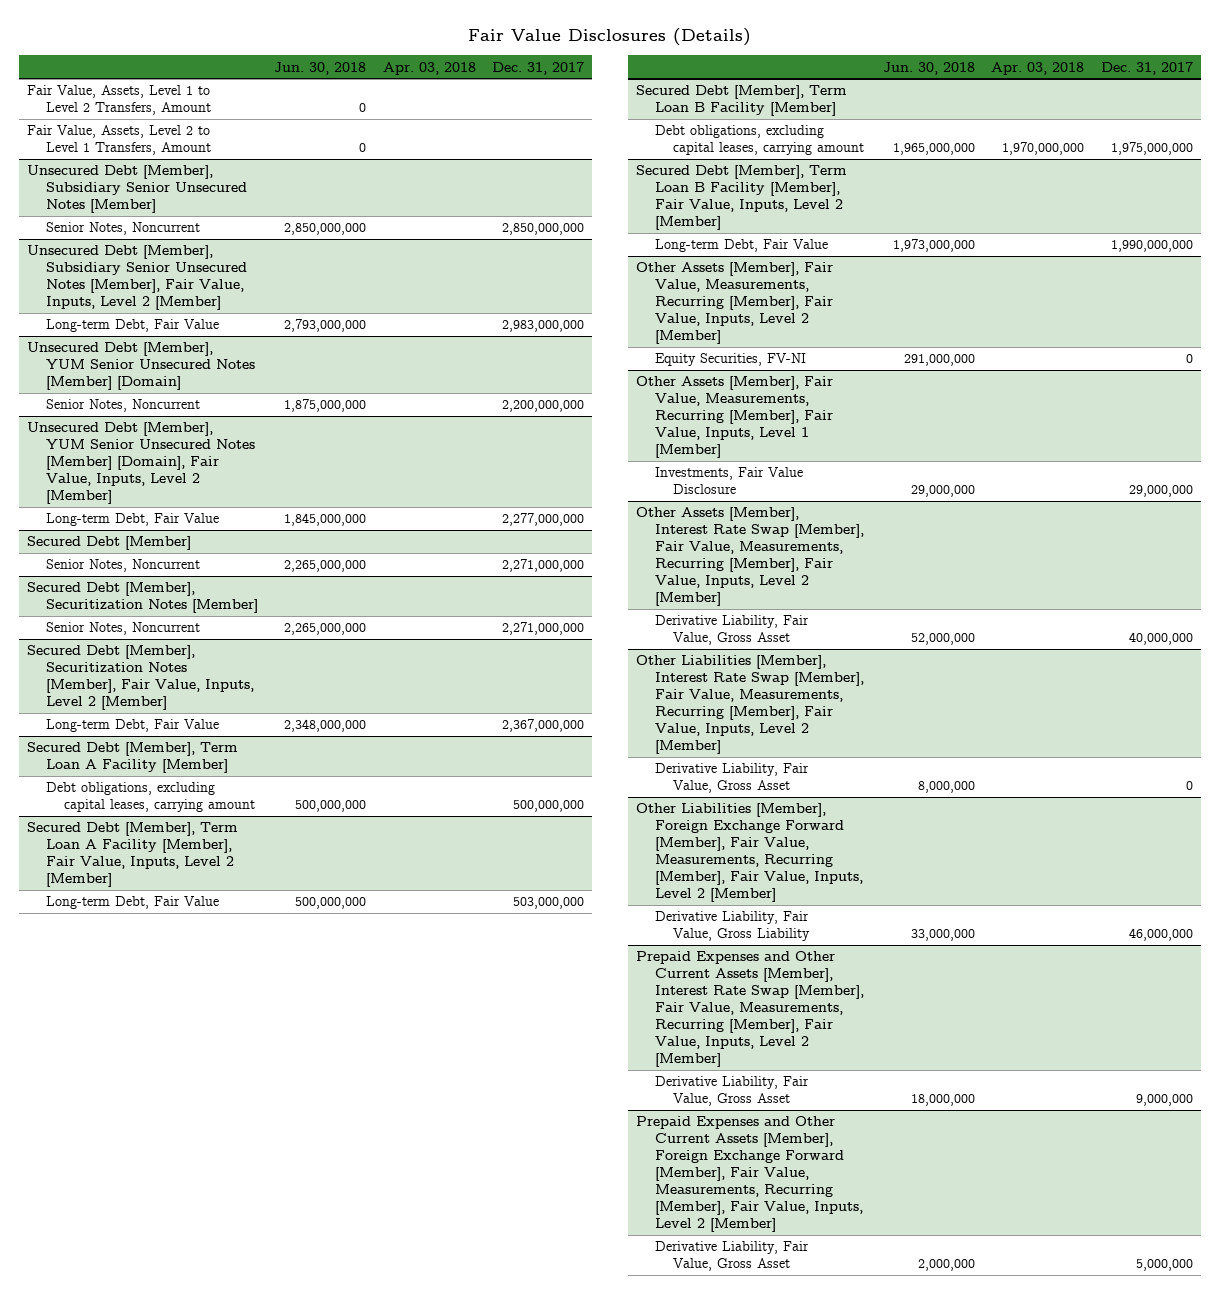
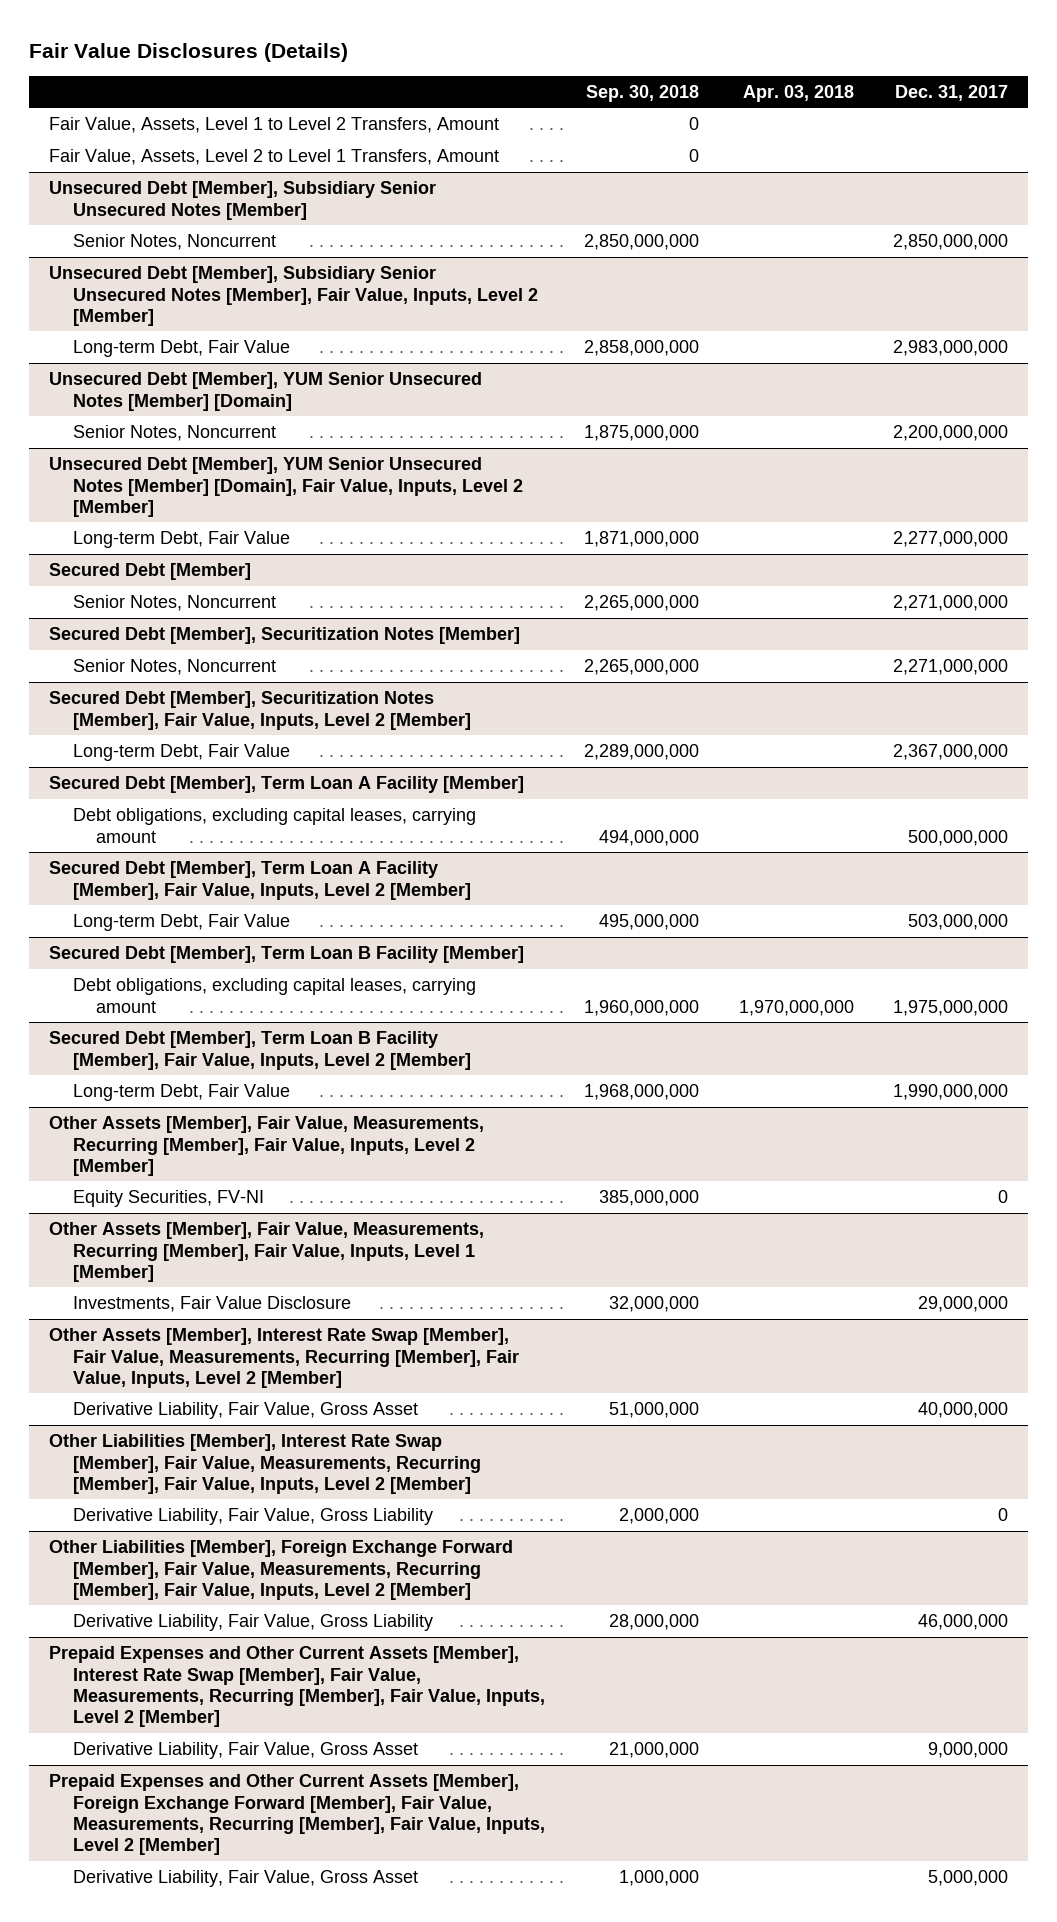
- | Jun. 30, 2018 | Apr. 03, 2018 | Dec. 31, 2017
+ | Sep. 30, 2018 | Apr. 03, 2018 | Dec. 31, 2017
@ Other Liabilities [Member], Interest Rate Swap [Member], Fair Value, Measurements, Recurring [Member], Fair Value, Inputs, Level 2 [Member]
- Derivative Liability, Fair Value, Gross Asset | 8,000,000 | | 0
+ Derivative Liability, Fair Value, Gross Liability | 2,000,000 | | 0

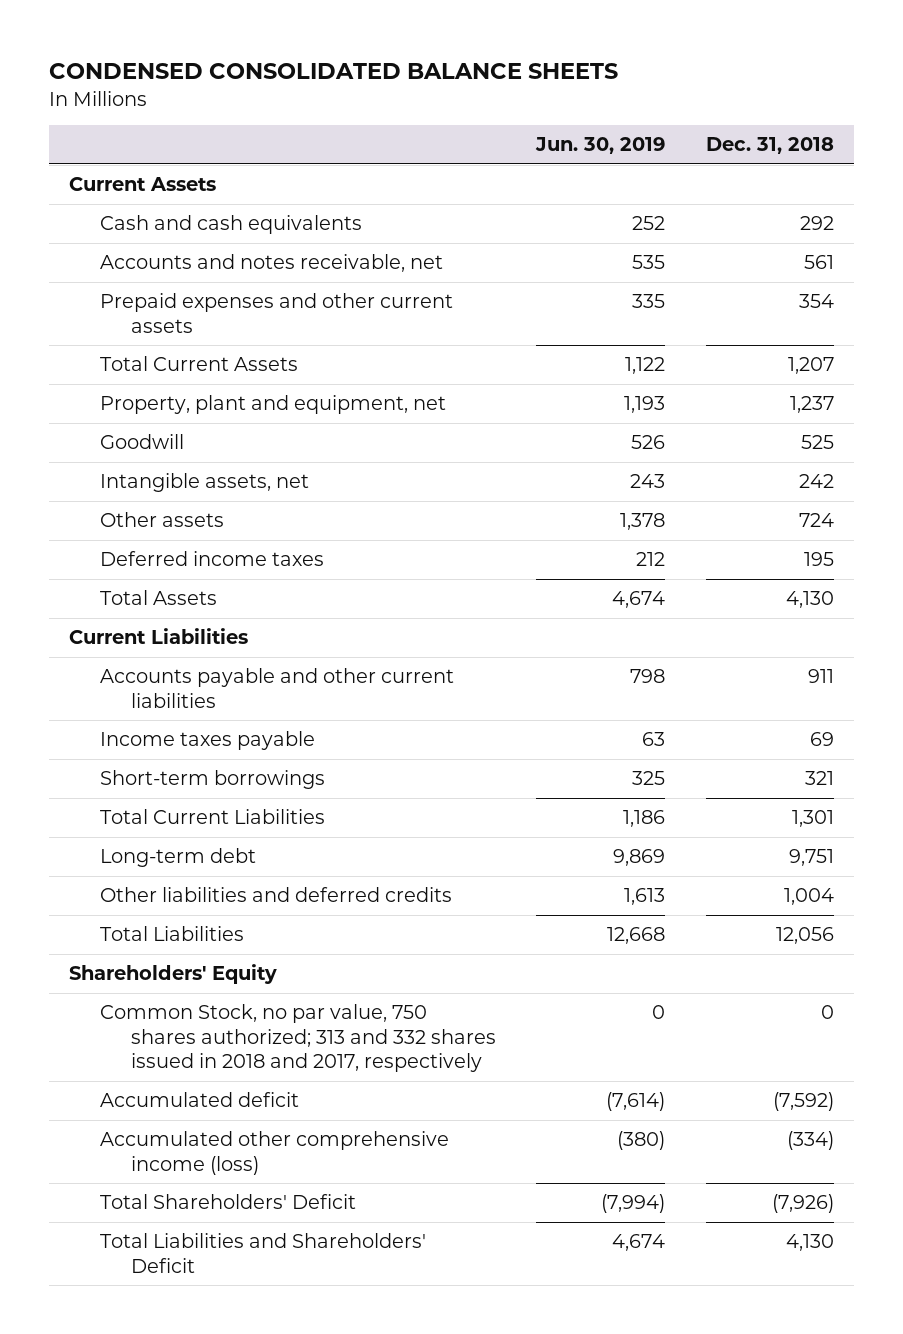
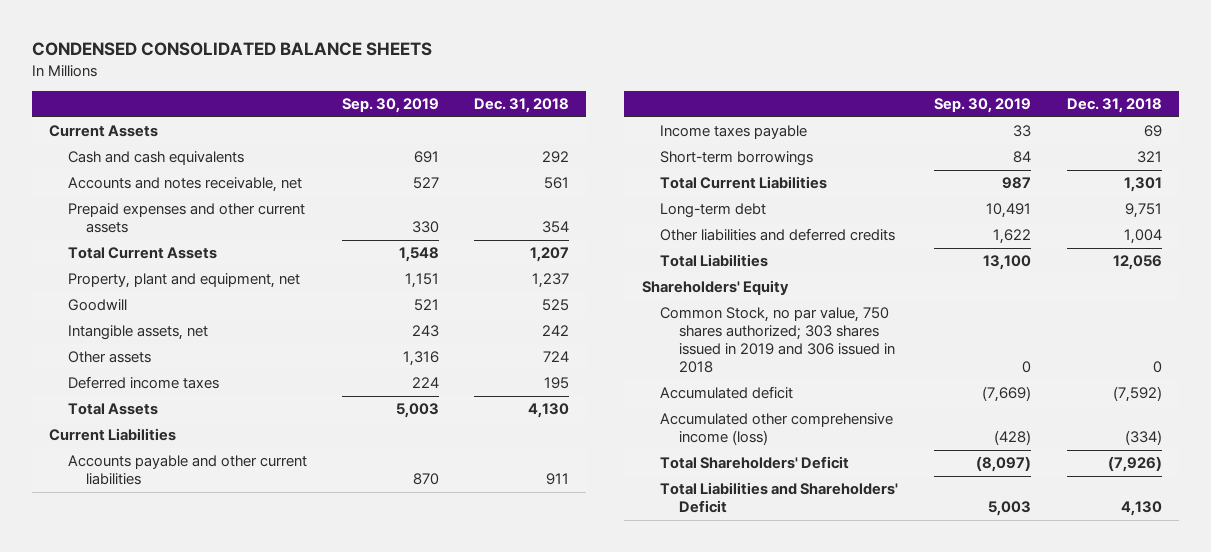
- | Jun. 30, 2019 | Dec. 31, 2018
+ | Sep. 30, 2019 | Dec. 31, 2018
- Common Stock, no par value, 750 shares authorized; 313 and 332 shares issued in 2018 and 2017, respectively | 0 | 0
+ Common Stock, no par value, 750 shares authorized; 303 shares issued in 2019 and 306 issued in 2018 | 0 | 0

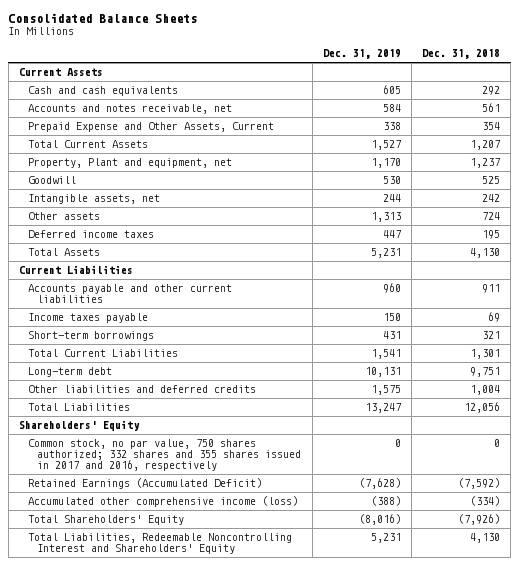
- CONDENSED CONSOLIDATED BALANCE SHEETS
+ Consolidated Balance Sheets
- | Sep. 30, 2019 | Dec. 31, 2018
+ | Dec. 31, 2019 | Dec. 31, 2018
- Prepaid expenses and other current assets | 330 | 354
+ Prepaid Expense and Other Assets, Current | 338 | 354
- Property, plant and equipment, net | 1,151 | 1,237
+ Property, Plant and equipment, net | 1,170 | 1,237
- Common Stock, no par value, 750 shares authorized; 303 shares issued in 2019 and 306 issued in 2018 | 0 | 0
- Accumulated deficit | (7,669) | (7,592)
+ Common stock, no par value, 750 shares authorized; 332 shares and 355 shares issued in 2017 and 2016, respectively | 0 | 0
+ Retained Earnings (Accumulated Deficit) | (7,628) | (7,592)
- Total Shareholders' Deficit | (8,097) | (7,926)
- Total Liabilities and Shareholders' Deficit | 5,003 | 4,130
+ Total Shareholders' Equity | (8,016) | (7,926)
+ Total Liabilities, Redeemable Noncontrolling Interest and Shareholders' Equity | 5,231 | 4,130

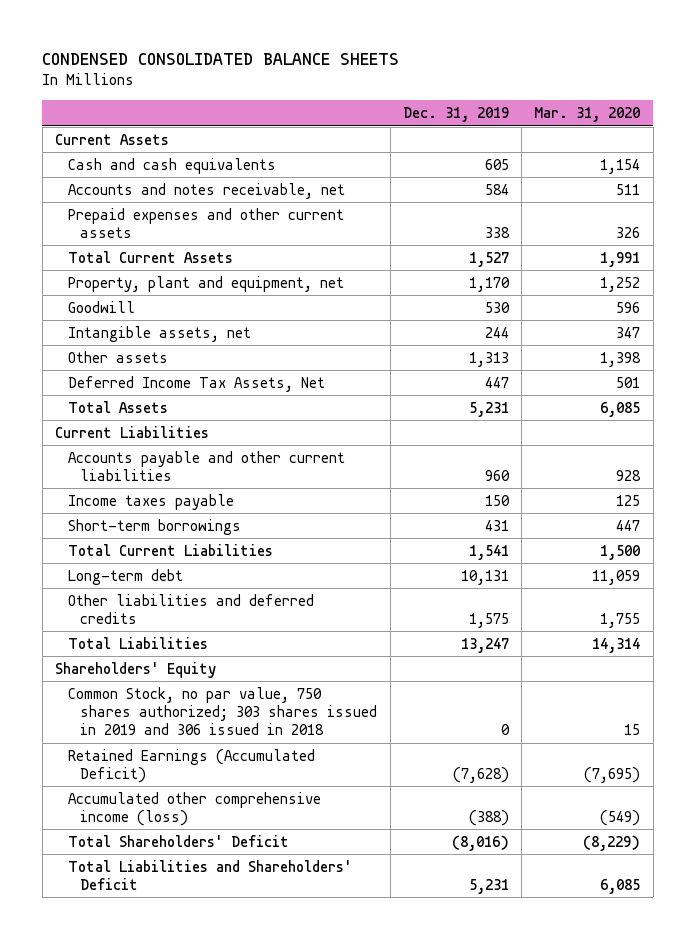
- Consolidated Balance Sheets
+ CONDENSED CONSOLIDATED BALANCE SHEETS
- | Dec. 31, 2019 | Dec. 31, 2018
+ | Dec. 31, 2019 | Mar. 31, 2020
- Prepaid Expense and Other Assets, Current | 338 | 354
+ Prepaid expenses and other current assets | 338 | 326
- Property, Plant and equipment, net | 1,170 | 1,237
+ Property, plant and equipment, net | 1,170 | 1,252
- Deferred income taxes | 447 | 195
+ Deferred Income Tax Assets, Net | 447 | 501
- Common stock, no par value, 750 shares authorized; 332 shares and 355 shares issued in 2017 and 2016, respectively | 0 | 0
+ Common Stock, no par value, 750 shares authorized; 303 shares issued in 2019 and 306 issued in 2018 | 0 | 15
- Total Shareholders' Equity | (8,016) | (7,926)
- Total Liabilities, Redeemable Noncontrolling Interest and Shareholders' Equity | 5,231 | 4,130
+ Total Shareholders' Deficit | (8,016) | (8,229)
+ Total Liabilities and Shareholders' Deficit | 5,231 | 6,085

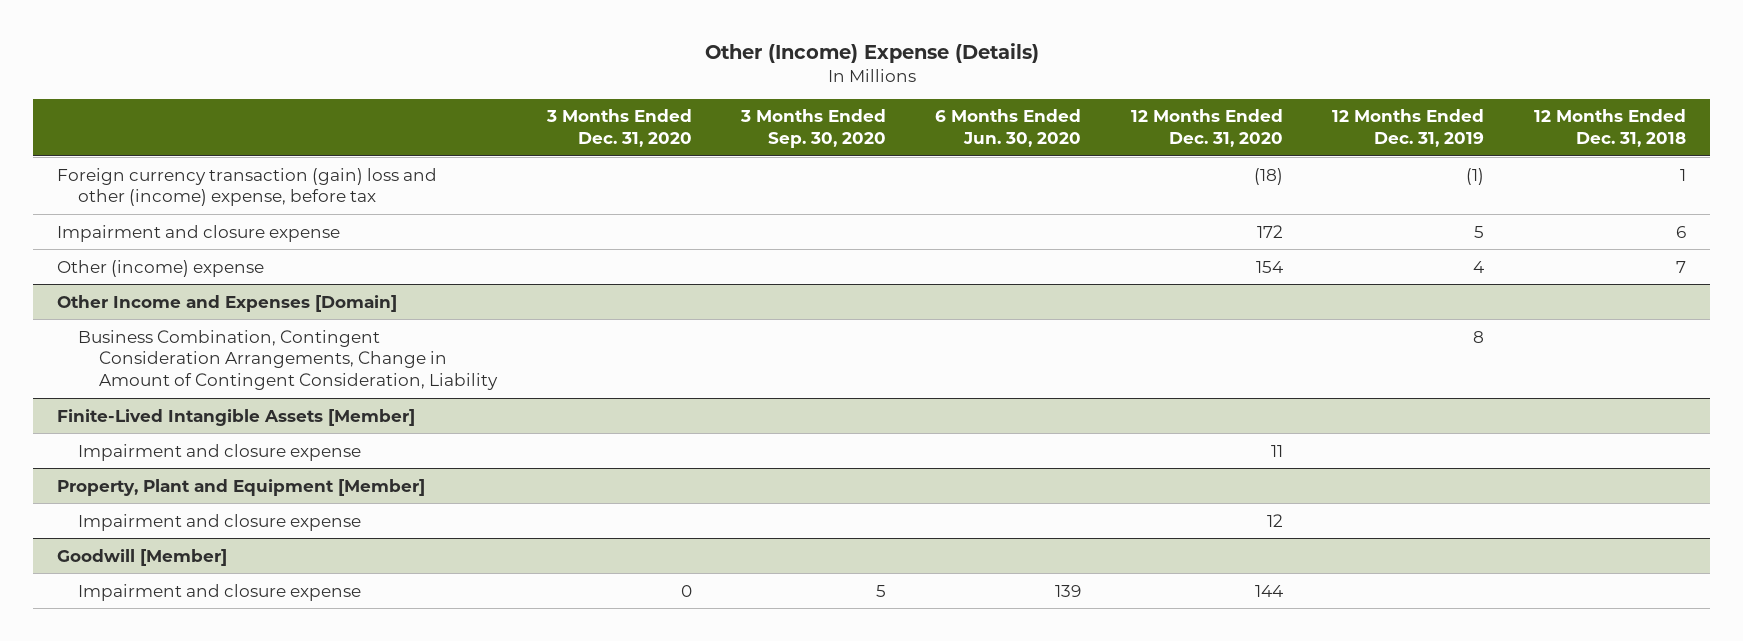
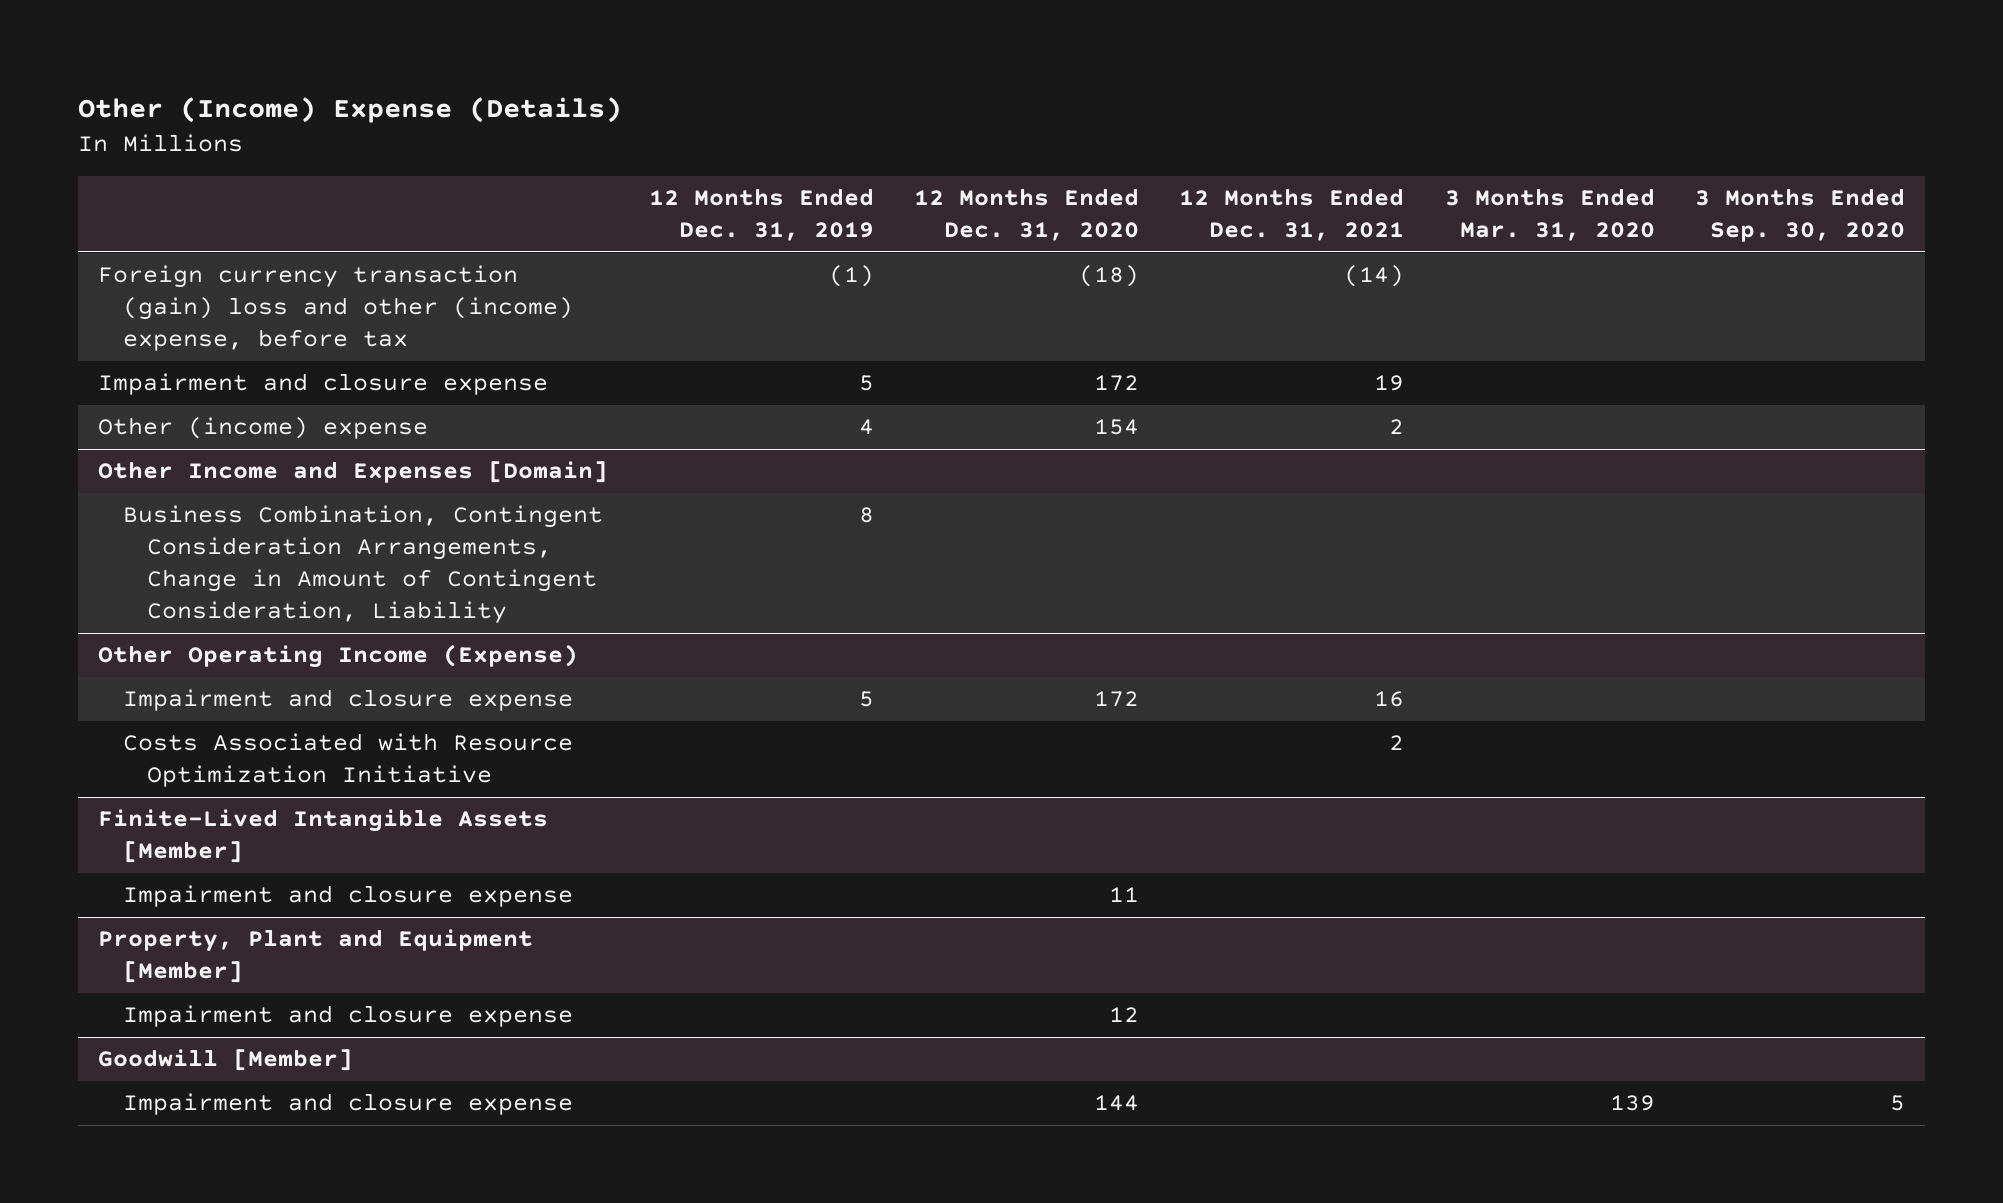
- | 3 Months Ended Dec. 31, 2020 | 3 Months Ended Sep. 30, 2020 | 6 Months Ended Jun. 30, 2020 | 12 Months Ended Dec. 31, 2020 | 12 Months Ended Dec. 31, 2019 | 12 Months Ended Dec. 31, 2018
+ | 12 Months Ended Dec. 31, 2019 | 12 Months Ended Dec. 31, 2020 | 12 Months Ended Dec. 31, 2021 | 3 Months Ended Mar. 31, 2020 | 3 Months Ended Sep. 30, 2020
+ Other Operating Income (Expense)
+ Impairment and closure expense | 5 | 172 | 16 | |
+ Costs Associated with Resource Optimization Initiative | | | 2 | |

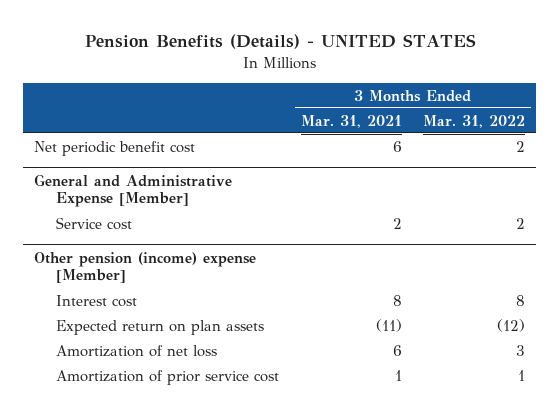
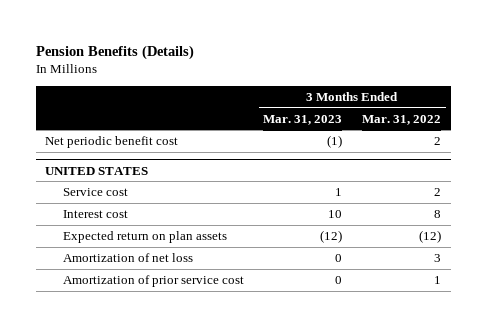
- Pension Benefits (Details) - UNITED STATES
+ Pension Benefits (Details)
- | 3 Months Ended Mar. 31, 2021 | 3 Months Ended Mar. 31, 2022
+ | 3 Months Ended Mar. 31, 2023 | 3 Months Ended Mar. 31, 2022
- General and Administrative Expense [Member]
+ UNITED STATES
- Other pension (income) expense [Member]

